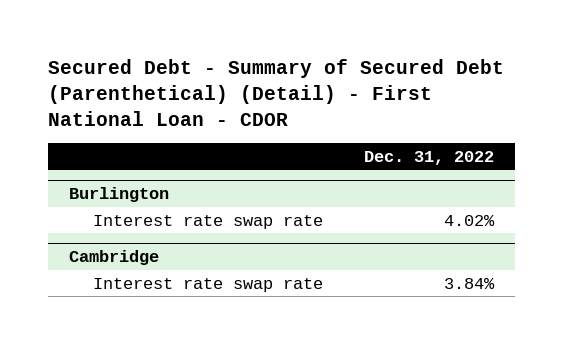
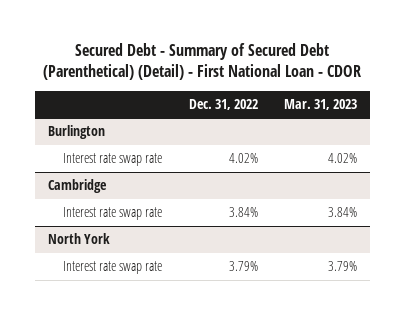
- | Dec. 31, 2022
+ | Dec. 31, 2022 | Mar. 31, 2023
+ North York
+ Interest rate swap rate | 3.79% | 3.79%

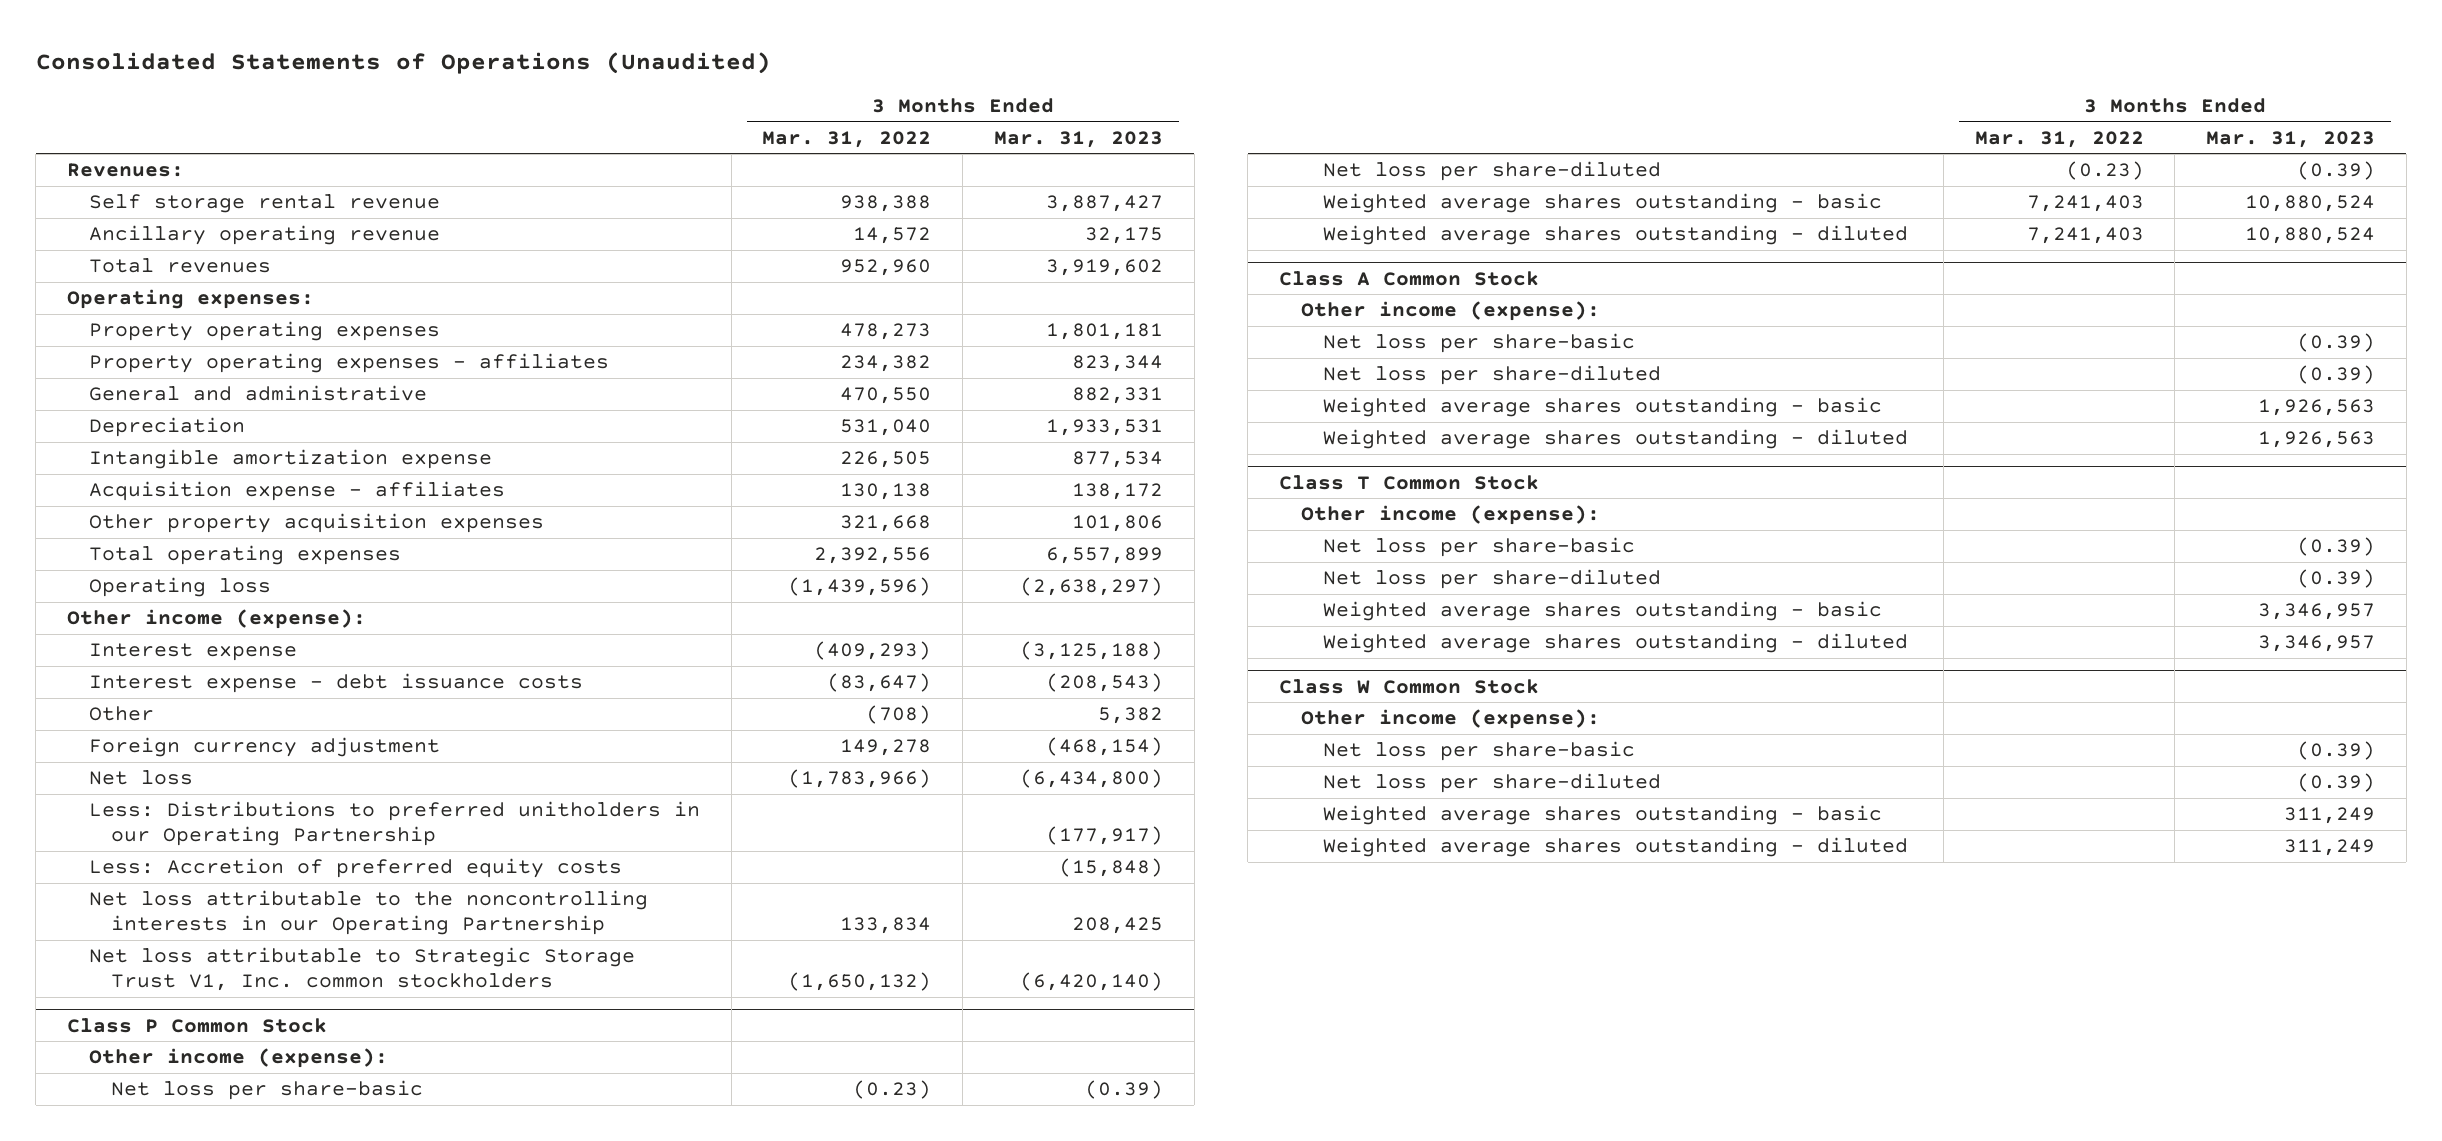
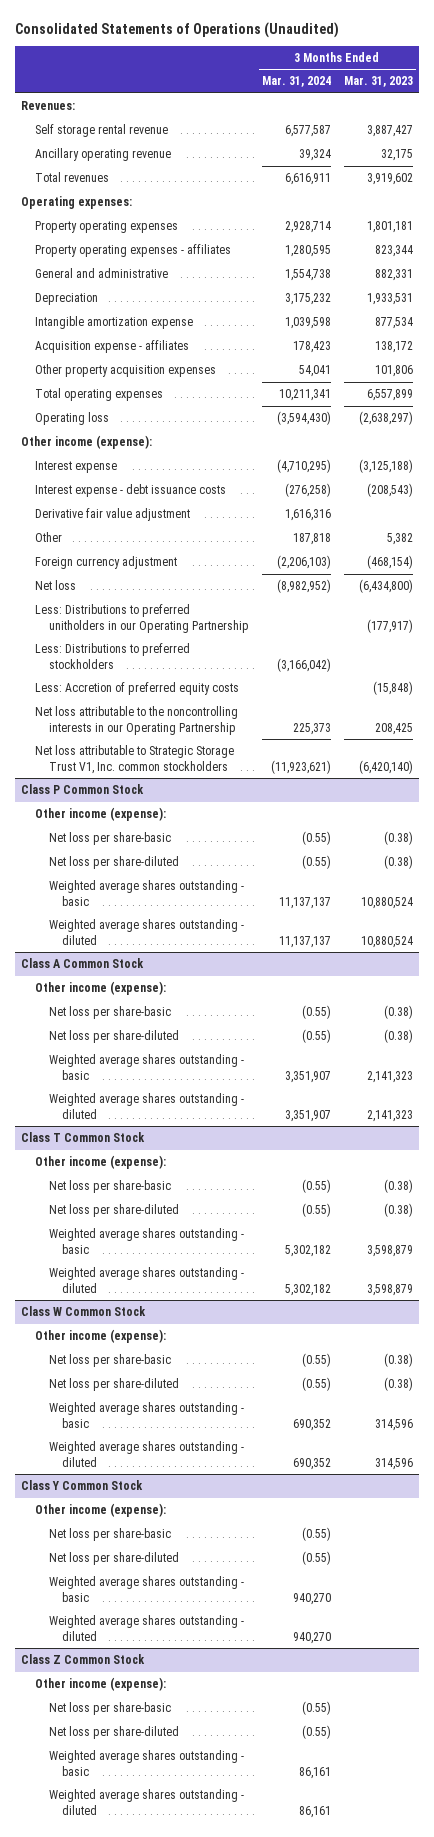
- | 3 Months Ended Mar. 31, 2022 | 3 Months Ended Mar. 31, 2023
+ | 3 Months Ended Mar. 31, 2024 | 3 Months Ended Mar. 31, 2023
+ Derivative fair value adjustment | 1,616,316 |
+ Less: Distributions to preferred stockholders | (3,166,042) |
@ Class P Common Stock
- Net loss per share-basic | (0.23) | (0.39)
- Net loss per share-diluted | (0.23) | (0.39)
+ Net loss per share-basic | (0.55) | (0.38)
+ Net loss per share-diluted | (0.55) | (0.38)
@ Class A Common Stock
- Net loss per share-basic | | (0.39)
- Net loss per share-diluted | | (0.39)
- Weighted average shares outstanding - basic | | 1,926,563
- Weighted average shares outstanding - diluted | | 1,926,563
+ Net loss per share-basic | (0.55) | (0.38)
+ Net loss per share-diluted | (0.55) | (0.38)
+ Weighted average shares outstanding - basic | 3,351,907 | 2,141,323
+ Weighted average shares outstanding - diluted | 3,351,907 | 2,141,323
@ Class T Common Stock
- Net loss per share-basic | | (0.39)
- Net loss per share-diluted | | (0.39)
- Weighted average shares outstanding - basic | | 3,346,957
- Weighted average shares outstanding - diluted | | 3,346,957
+ Net loss per share-basic | (0.55) | (0.38)
+ Net loss per share-diluted | (0.55) | (0.38)
+ Weighted average shares outstanding - basic | 5,302,182 | 3,598,879
+ Weighted average shares outstanding - diluted | 5,302,182 | 3,598,879
@ Class W Common Stock
- Net loss per share-basic | | (0.39)
- Net loss per share-diluted | | (0.39)
- Weighted average shares outstanding - basic | | 311,249
- Weighted average shares outstanding - diluted | | 311,249
+ Net loss per share-basic | (0.55) | (0.38)
+ Net loss per share-diluted | (0.55) | (0.38)
+ Weighted average shares outstanding - basic | 690,352 | 314,596
+ Weighted average shares outstanding - diluted | 690,352 | 314,596
+ Class Y Common Stock
+ Other income (expense):
+ Net loss per share-basic | (0.55) |
+ Net loss per share-diluted | (0.55) |
+ Weighted average shares outstanding - basic | 940,270 |
+ Weighted average shares outstanding - diluted | 940,270 |
+ Class Z Common Stock
+ Other income (expense):
+ Net loss per share-basic | (0.55) |
+ Net loss per share-diluted | (0.55) |
+ Weighted average shares outstanding - basic | 86,161 |
+ Weighted average shares outstanding - diluted | 86,161 |

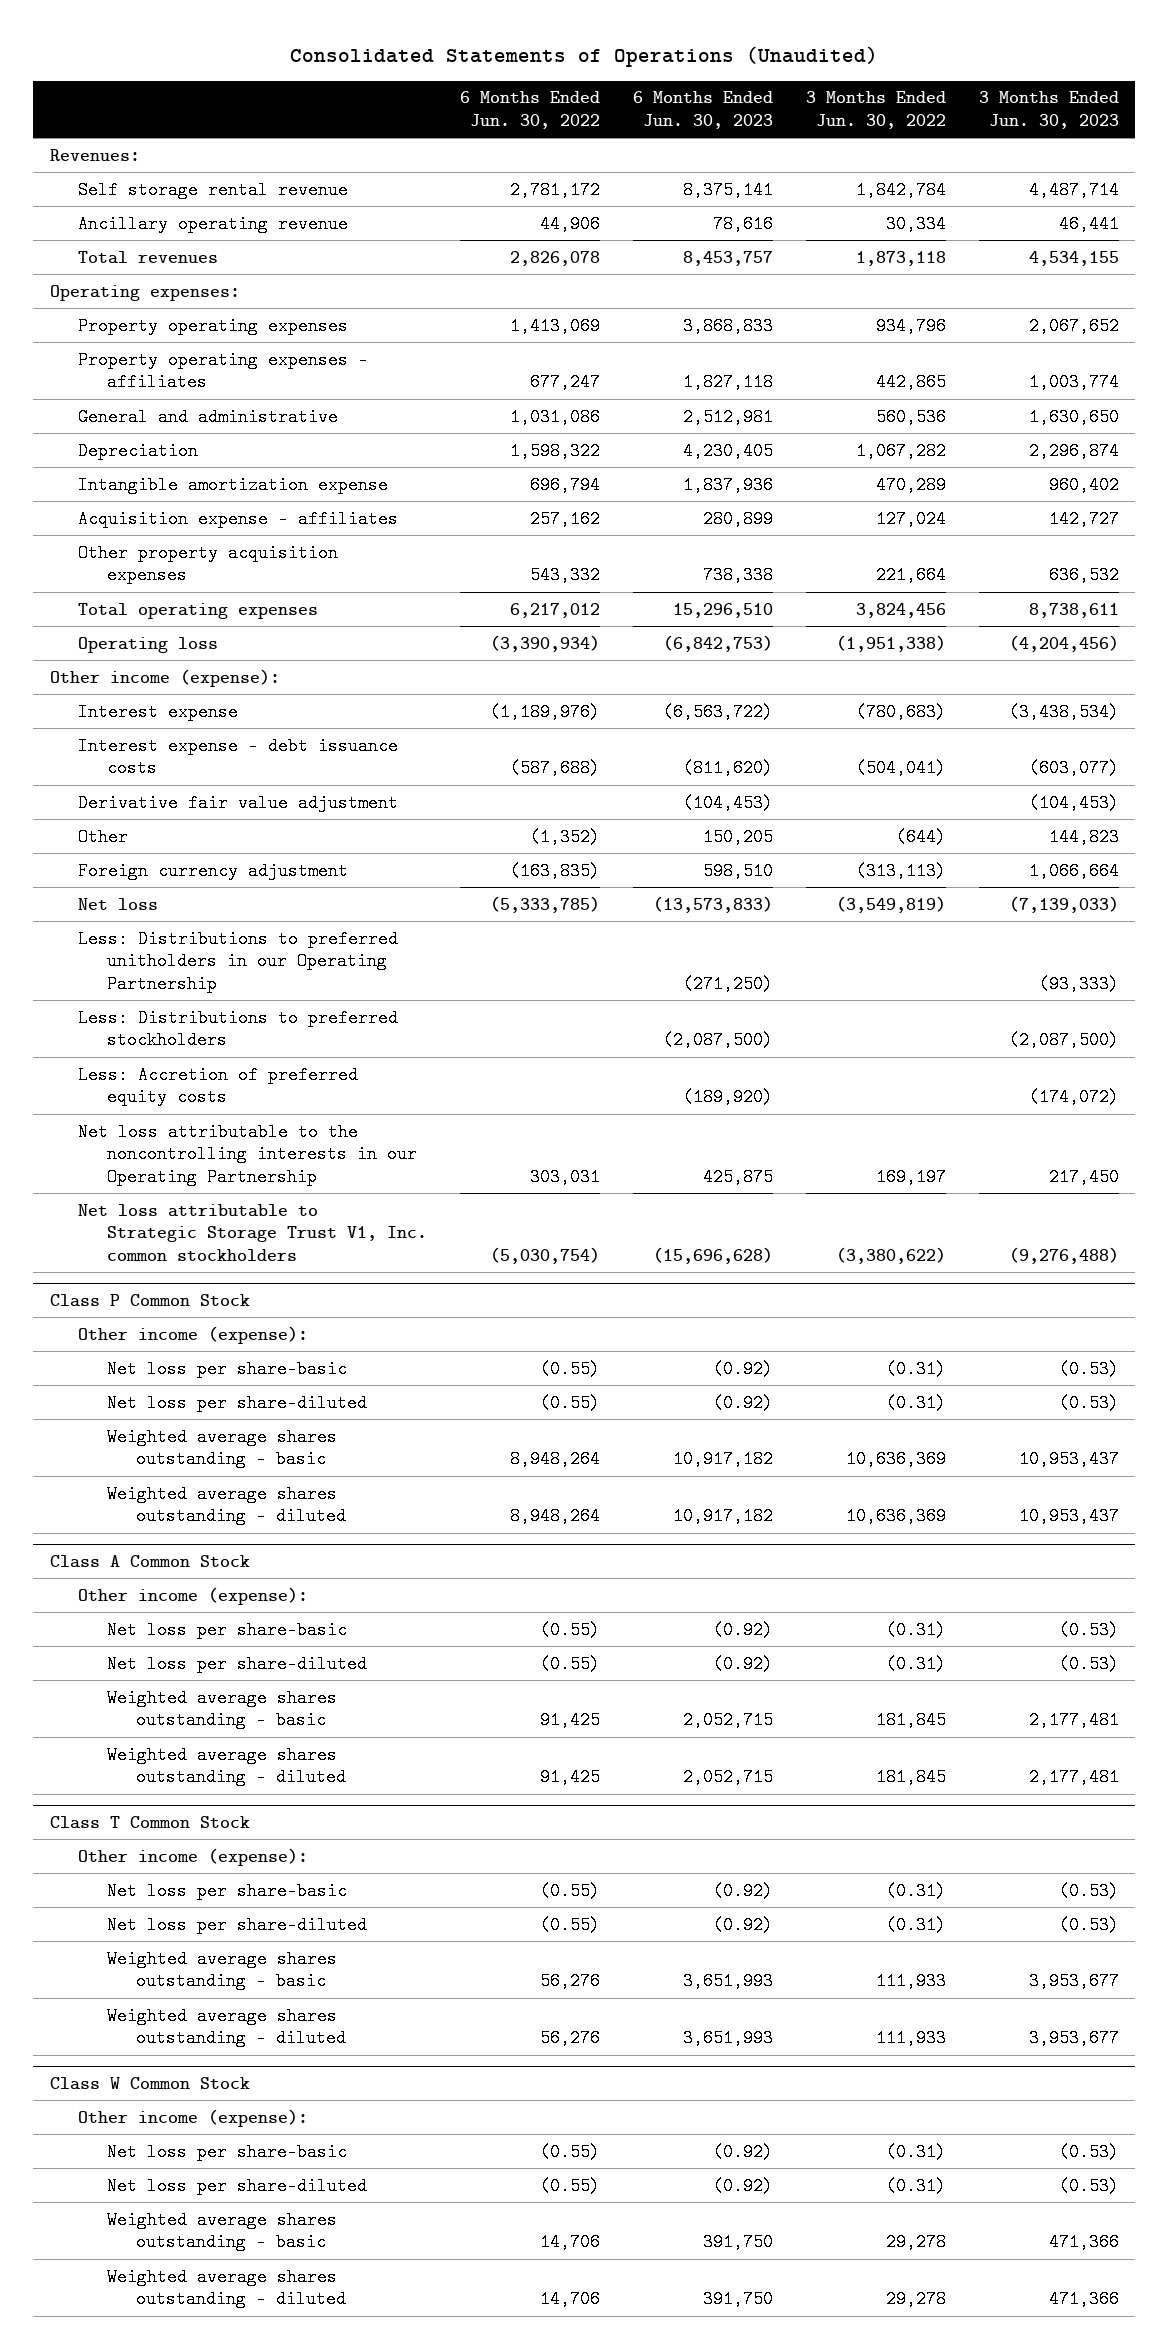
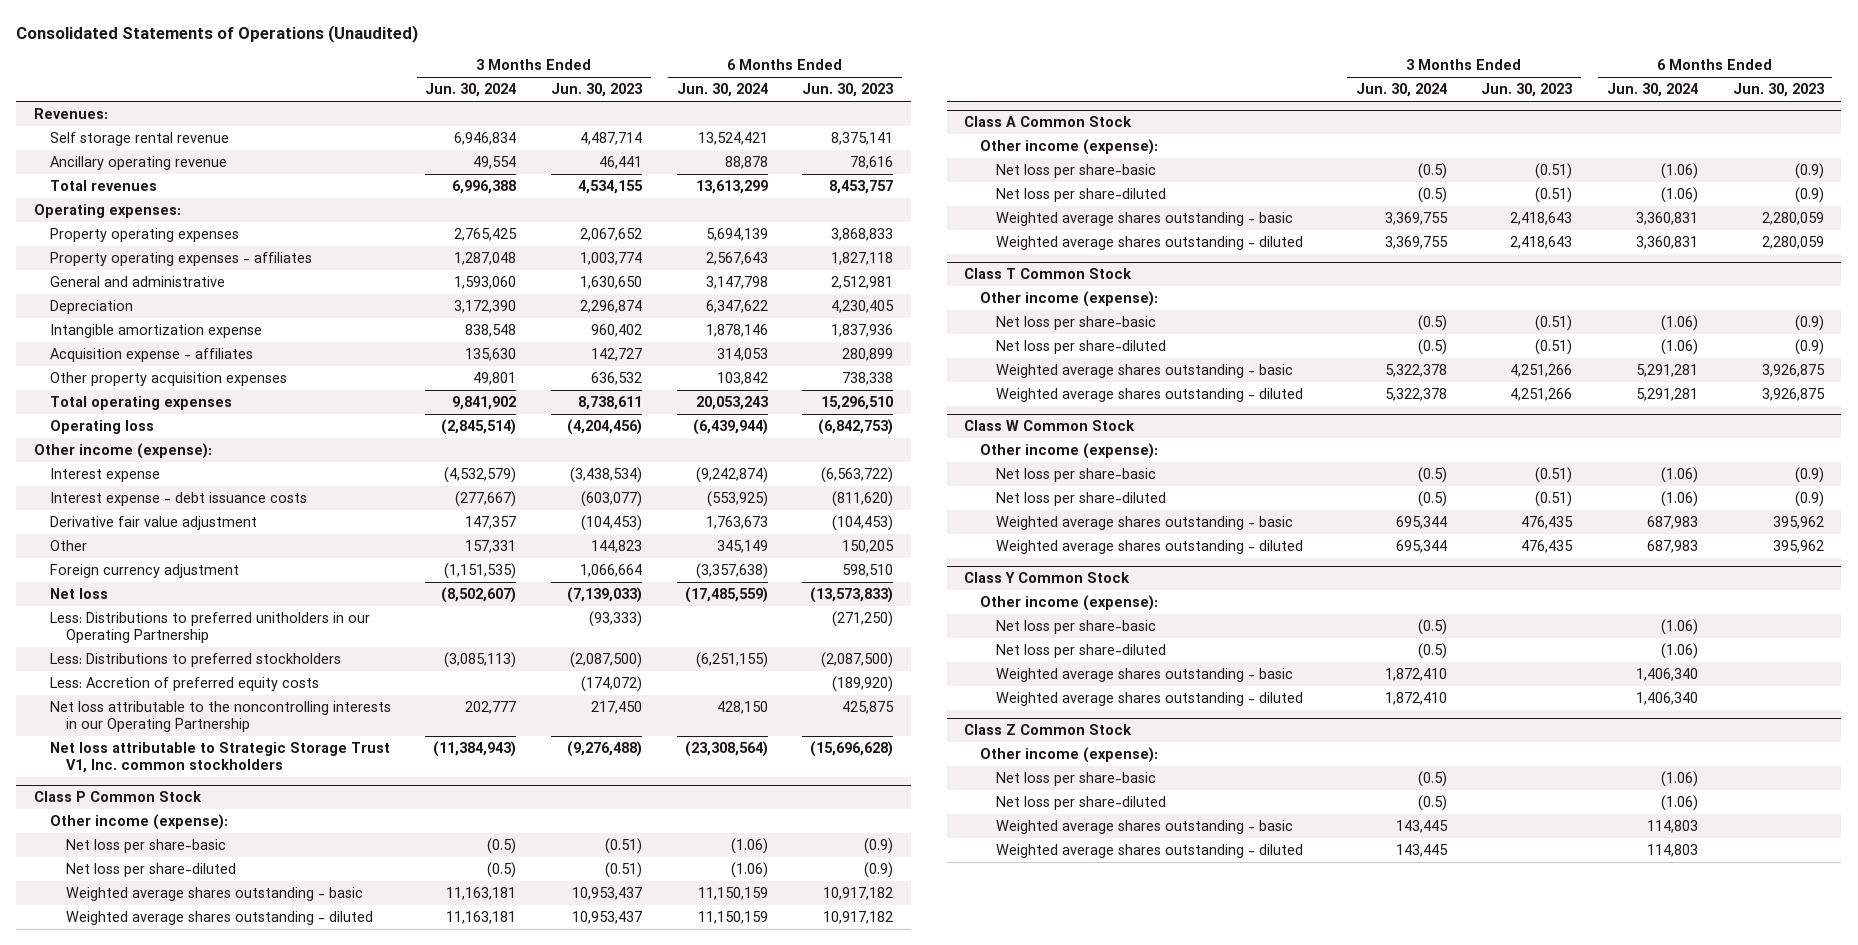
- | 6 Months Ended Jun. 30, 2022 | 6 Months Ended Jun. 30, 2023 | 3 Months Ended Jun. 30, 2022 | 3 Months Ended Jun. 30, 2023
+ | 3 Months Ended Jun. 30, 2024 | 3 Months Ended Jun. 30, 2023 | 6 Months Ended Jun. 30, 2024 | 6 Months Ended Jun. 30, 2023
@ Class P Common Stock
- Net loss per share-basic | (0.55) | (0.92) | (0.31) | (0.53)
- Net loss per share-diluted | (0.55) | (0.92) | (0.31) | (0.53)
+ Net loss per share-basic | (0.5) | (0.51) | (1.06) | (0.9)
+ Net loss per share-diluted | (0.5) | (0.51) | (1.06) | (0.9)
@ Class A Common Stock
- Net loss per share-basic | (0.55) | (0.92) | (0.31) | (0.53)
- Net loss per share-diluted | (0.55) | (0.92) | (0.31) | (0.53)
- Weighted average shares outstanding - basic | 91,425 | 2,052,715 | 181,845 | 2,177,481
- Weighted average shares outstanding - diluted | 91,425 | 2,052,715 | 181,845 | 2,177,481
+ Net loss per share-basic | (0.5) | (0.51) | (1.06) | (0.9)
+ Net loss per share-diluted | (0.5) | (0.51) | (1.06) | (0.9)
+ Weighted average shares outstanding - basic | 3,369,755 | 2,418,643 | 3,360,831 | 2,280,059
+ Weighted average shares outstanding - diluted | 3,369,755 | 2,418,643 | 3,360,831 | 2,280,059
@ Class T Common Stock
- Net loss per share-basic | (0.55) | (0.92) | (0.31) | (0.53)
- Net loss per share-diluted | (0.55) | (0.92) | (0.31) | (0.53)
- Weighted average shares outstanding - basic | 56,276 | 3,651,993 | 111,933 | 3,953,677
- Weighted average shares outstanding - diluted | 56,276 | 3,651,993 | 111,933 | 3,953,677
+ Net loss per share-basic | (0.5) | (0.51) | (1.06) | (0.9)
+ Net loss per share-diluted | (0.5) | (0.51) | (1.06) | (0.9)
+ Weighted average shares outstanding - basic | 5,322,378 | 4,251,266 | 5,291,281 | 3,926,875
+ Weighted average shares outstanding - diluted | 5,322,378 | 4,251,266 | 5,291,281 | 3,926,875
@ Class W Common Stock
- Net loss per share-basic | (0.55) | (0.92) | (0.31) | (0.53)
- Net loss per share-diluted | (0.55) | (0.92) | (0.31) | (0.53)
- Weighted average shares outstanding - basic | 14,706 | 391,750 | 29,278 | 471,366
- Weighted average shares outstanding - diluted | 14,706 | 391,750 | 29,278 | 471,366
+ Net loss per share-basic | (0.5) | (0.51) | (1.06) | (0.9)
+ Net loss per share-diluted | (0.5) | (0.51) | (1.06) | (0.9)
+ Weighted average shares outstanding - basic | 695,344 | 476,435 | 687,983 | 395,962
+ Weighted average shares outstanding - diluted | 695,344 | 476,435 | 687,983 | 395,962
+ Class Y Common Stock
+ Other income (expense):
+ Net loss per share-basic | (0.5) | | (1.06) |
+ Net loss per share-diluted | (0.5) | | (1.06) |
+ Weighted average shares outstanding - basic | 1,872,410 | | 1,406,340 |
+ Weighted average shares outstanding - diluted | 1,872,410 | | 1,406,340 |
+ Class Z Common Stock
+ Other income (expense):
+ Net loss per share-basic | (0.5) | | (1.06) |
+ Net loss per share-diluted | (0.5) | | (1.06) |
+ Weighted average shares outstanding - basic | 143,445 | | 114,803 |
+ Weighted average shares outstanding - diluted | 143,445 | | 114,803 |

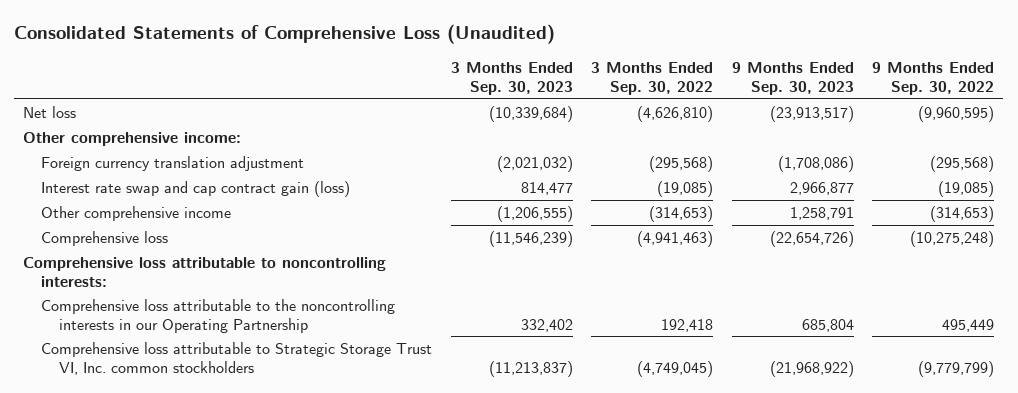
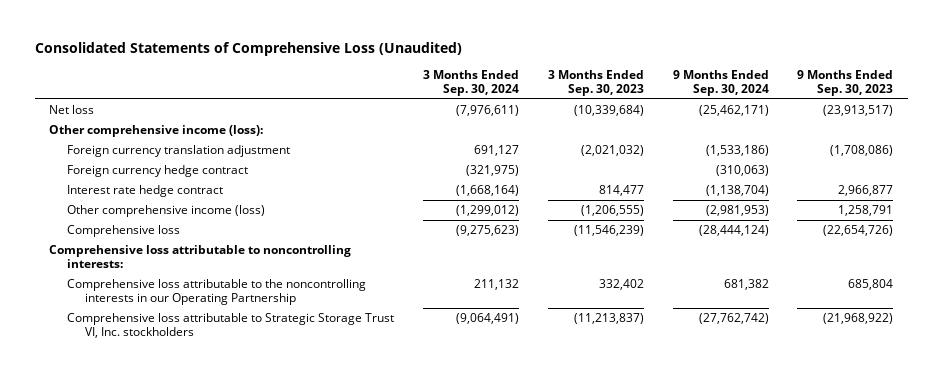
- | 3 Months Ended Sep. 30, 2023 | 3 Months Ended Sep. 30, 2022 | 9 Months Ended Sep. 30, 2023 | 9 Months Ended Sep. 30, 2022
+ | 3 Months Ended Sep. 30, 2024 | 3 Months Ended Sep. 30, 2023 | 9 Months Ended Sep. 30, 2024 | 9 Months Ended Sep. 30, 2023
- Other comprehensive income:
+ Other comprehensive income (loss):
- Interest rate swap and cap contract gain (loss) | 814,477 | (19,085) | 2,966,877 | (19,085)
- Other comprehensive income | (1,206,555) | (314,653) | 1,258,791 | (314,653)
+ Foreign currency hedge contract | (321,975) | | (310,063) |
+ Interest rate hedge contract | (1,668,164) | 814,477 | (1,138,704) | 2,966,877
+ Other comprehensive income (loss) | (1,299,012) | (1,206,555) | (2,981,953) | 1,258,791
- Comprehensive loss attributable to Strategic Storage Trust VI, Inc. common stockholders | (11,213,837) | (4,749,045) | (21,968,922) | (9,779,799)
+ Comprehensive loss attributable to Strategic Storage Trust VI, Inc. stockholders | (9,064,491) | (11,213,837) | (27,762,742) | (21,968,922)

